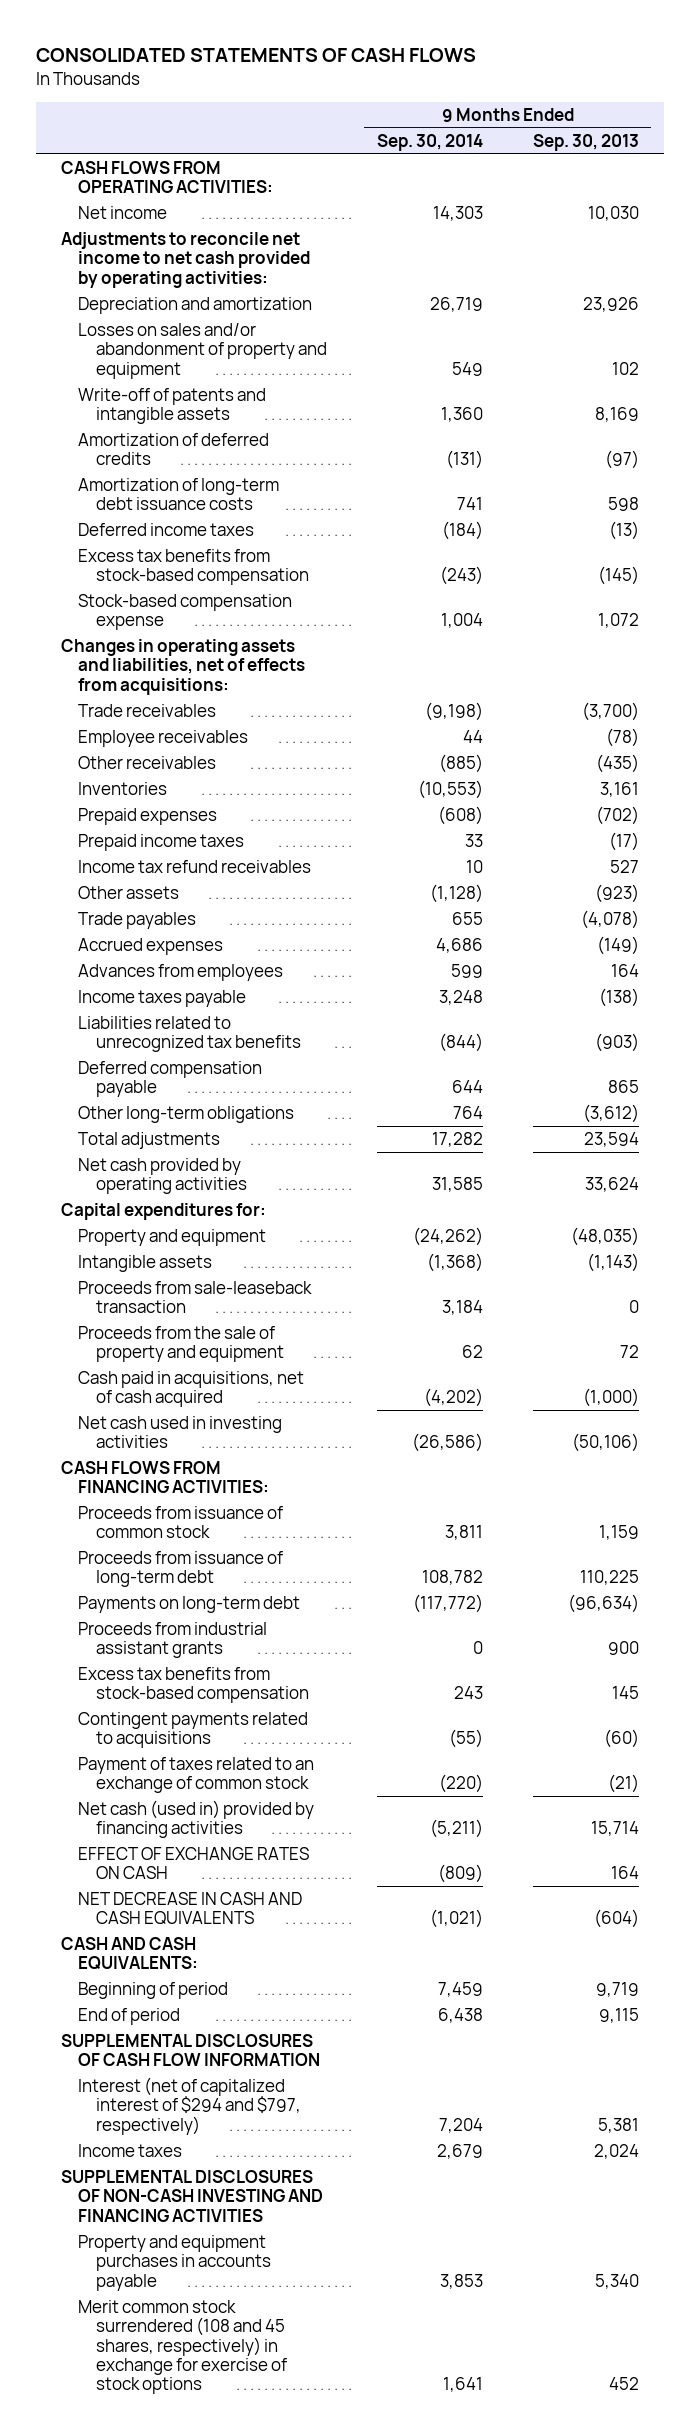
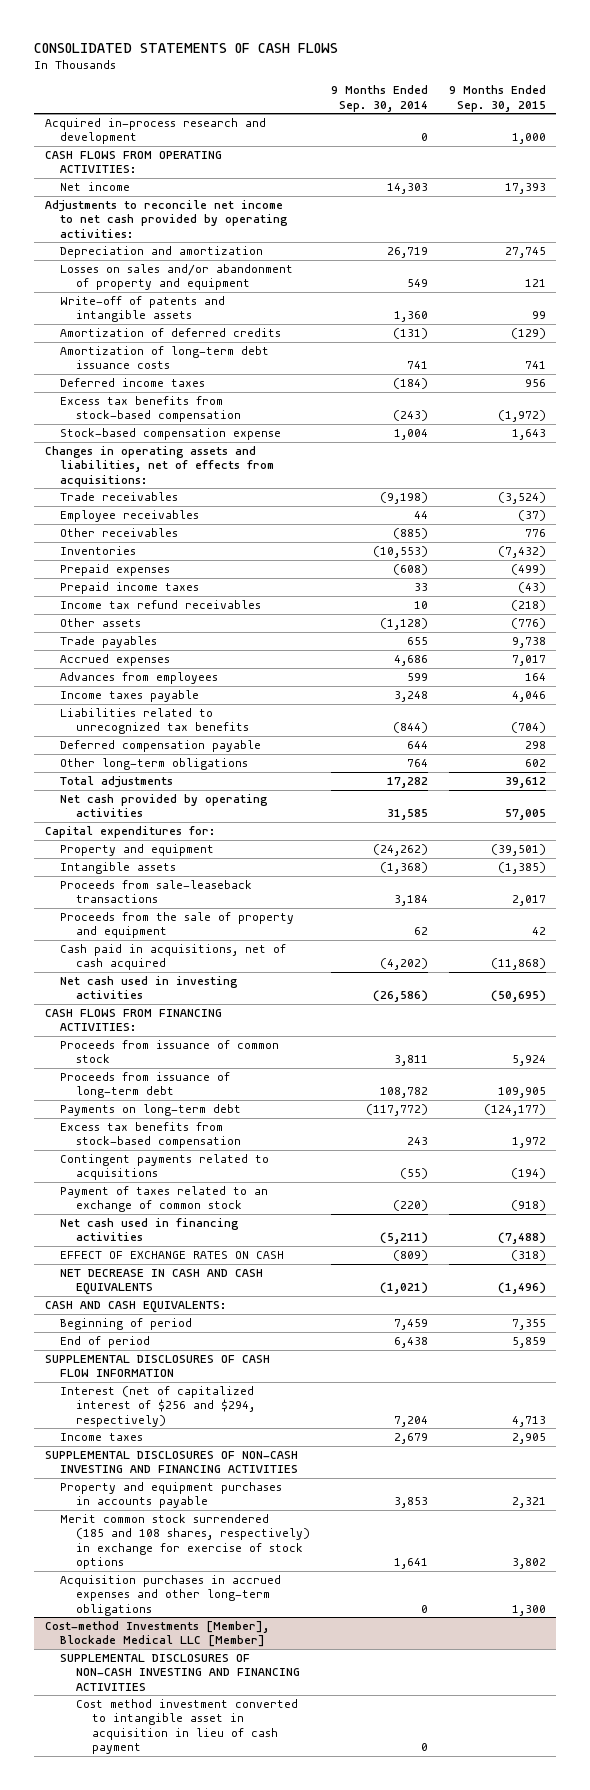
- | 9 Months Ended Sep. 30, 2014 | 9 Months Ended Sep. 30, 2013
+ | 9 Months Ended Sep. 30, 2014 | 9 Months Ended Sep. 30, 2015
+ Acquired in-process research and development | 0 | 1,000
- Proceeds from sale-leaseback transaction | 3,184 | 0
+ Proceeds from sale-leaseback transactions | 3,184 | 2,017
- Proceeds from industrial assistant grants | 0 | 900
- Net cash (used in) provided by financing activities | (5,211) | 15,714
+ Net cash used in financing activities | (5,211) | (7,488)
- Interest (net of capitalized interest of $294 and $797, respectively) | 7,204 | 5,381
+ Interest (net of capitalized interest of $256 and $294, respectively) | 7,204 | 4,713
- Merit common stock surrendered (108 and 45 shares, respectively) in exchange for exercise of stock options | 1,641 | 452
+ Merit common stock surrendered (185 and 108 shares, respectively) in exchange for exercise of stock options | 1,641 | 3,802
+ Acquisition purchases in accrued expenses and other long-term obligations | 0 | 1,300
+ Cost-method Investments [Member], Blockade Medical LLC [Member]
+ SUPPLEMENTAL DISCLOSURES OF NON-CASH INVESTING AND FINANCING ACTIVITIES
+ Cost method investment converted to intangible asset in acquisition in lieu of cash payment | 0 |

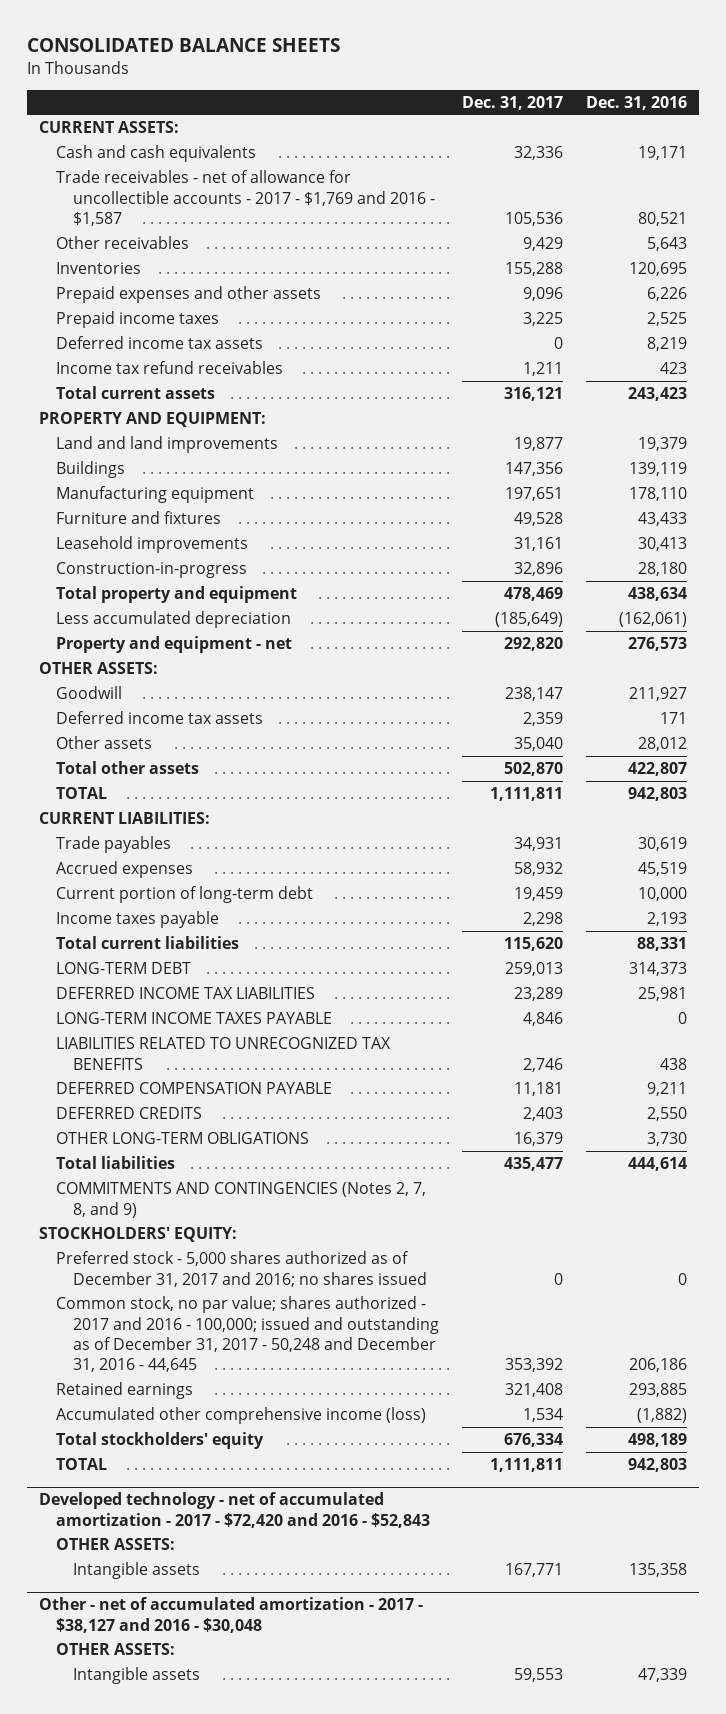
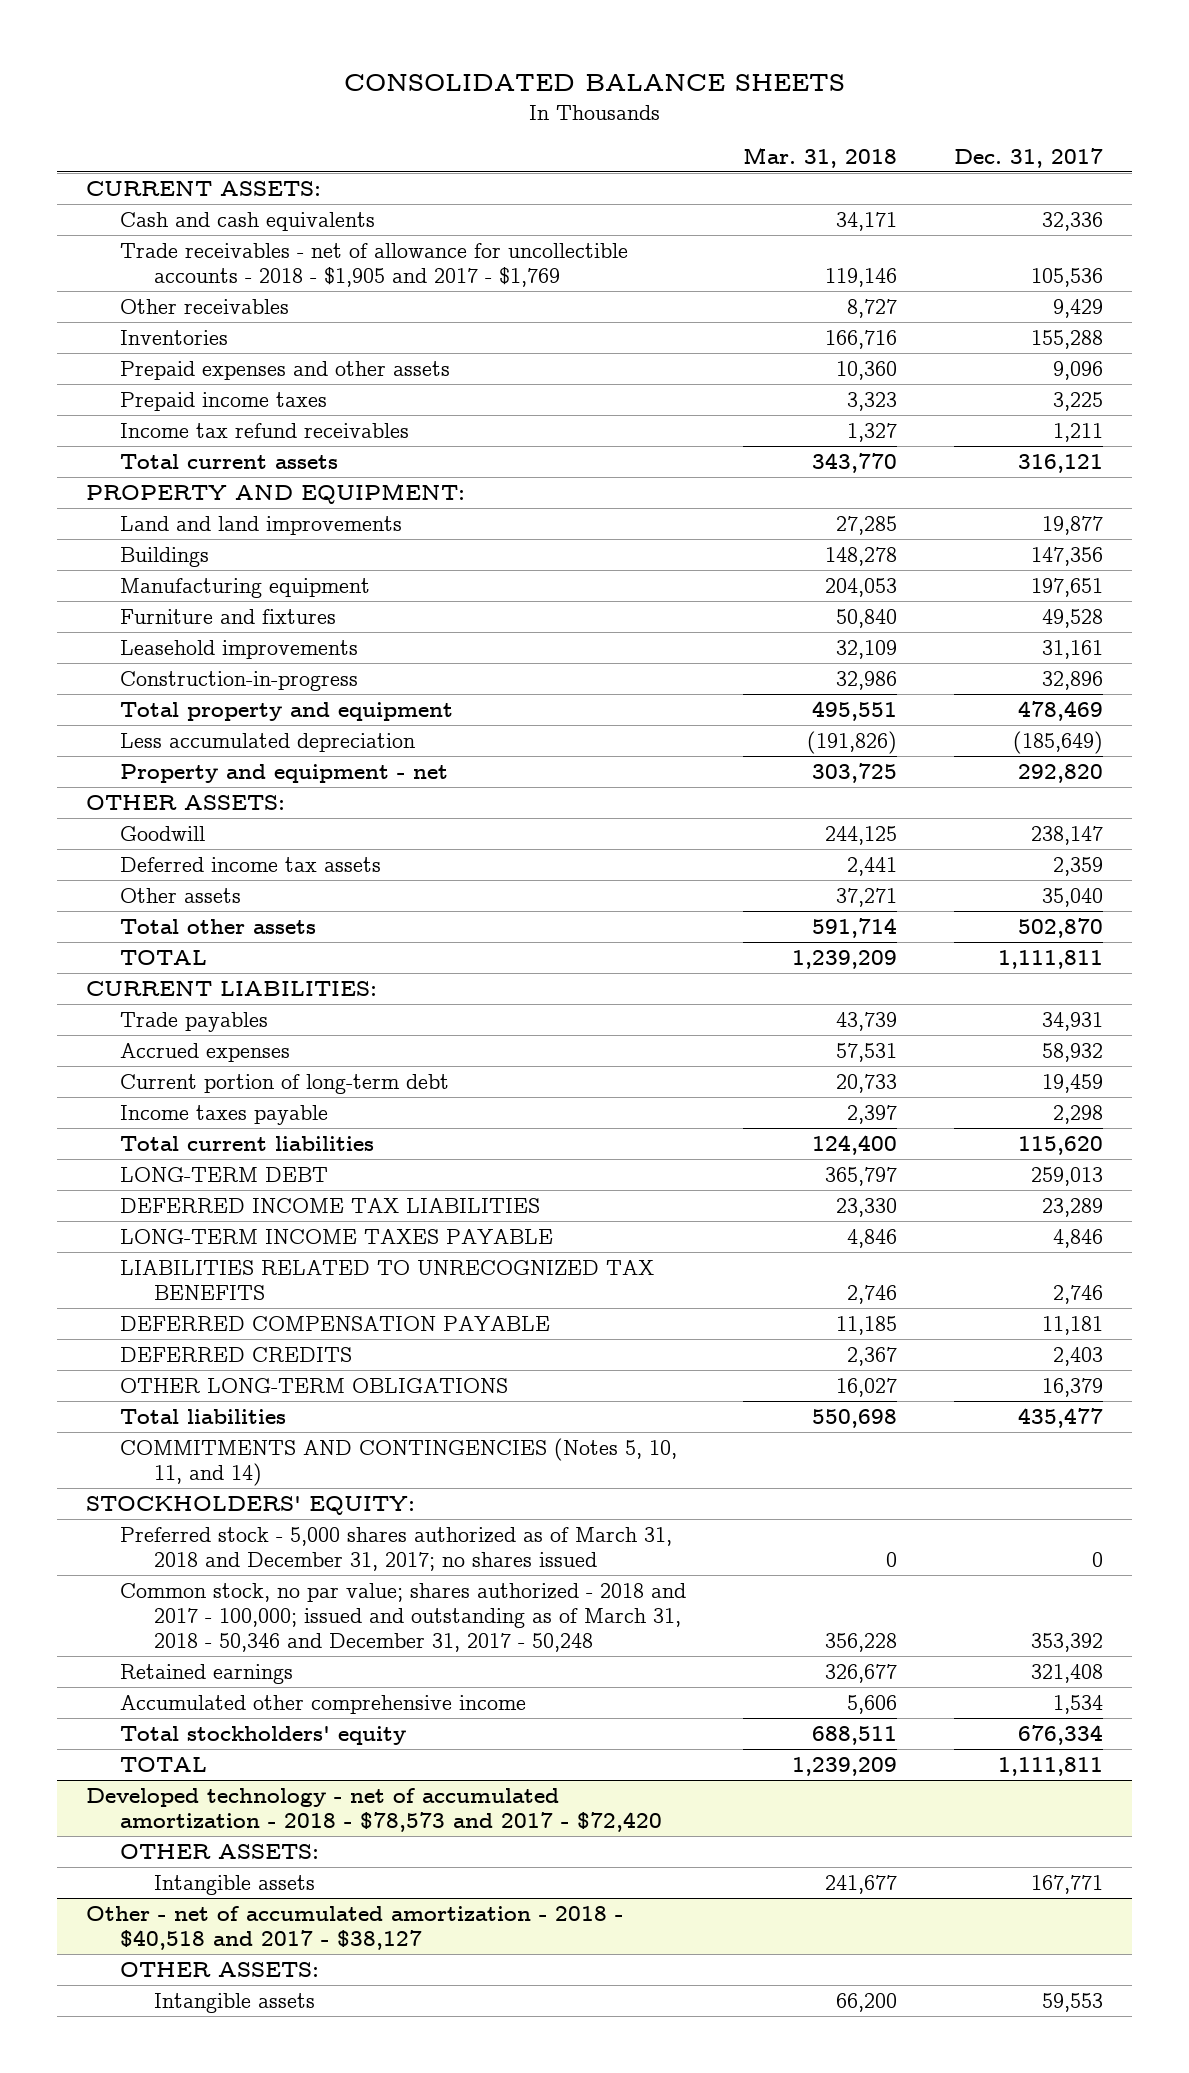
- | Dec. 31, 2017 | Dec. 31, 2016
+ | Mar. 31, 2018 | Dec. 31, 2017
- Trade receivables - net of allowance for uncollectible accounts - 2017 - $1,769 and 2016 - $1,587 | 105,536 | 80,521
+ Trade receivables - net of allowance for uncollectible accounts - 2018 - $1,905 and 2017 - $1,769 | 119,146 | 105,536
- Deferred income tax assets | 0 | 8,219
- COMMITMENTS AND CONTINGENCIES (Notes 2, 7, 8, and 9)
+ COMMITMENTS AND CONTINGENCIES (Notes 5, 10, 11, and 14)
- Preferred stock - 5,000 shares authorized as of December 31, 2017 and 2016; no shares issued | 0 | 0
- Common stock, no par value; shares authorized - 2017 and 2016 - 100,000; issued and outstanding as of December 31, 2017 - 50,248 and December 31, 2016 - 44,645 | 353,392 | 206,186
+ Preferred stock - 5,000 shares authorized as of March 31, 2018 and December 31, 2017; no shares issued | 0 | 0
+ Common stock, no par value; shares authorized - 2018 and 2017 - 100,000; issued and outstanding as of March 31, 2018 - 50,346 and December 31, 2017 - 50,248 | 356,228 | 353,392
- Accumulated other comprehensive income (loss) | 1,534 | (1,882)
+ Accumulated other comprehensive income | 5,606 | 1,534
- Developed technology - net of accumulated amortization - 2017 - $72,420 and 2016 - $52,843
+ Developed technology - net of accumulated amortization - 2018 - $78,573 and 2017 - $72,420
- Other - net of accumulated amortization - 2017 - $38,127 and 2016 - $30,048
+ Other - net of accumulated amortization - 2018 - $40,518 and 2017 - $38,127

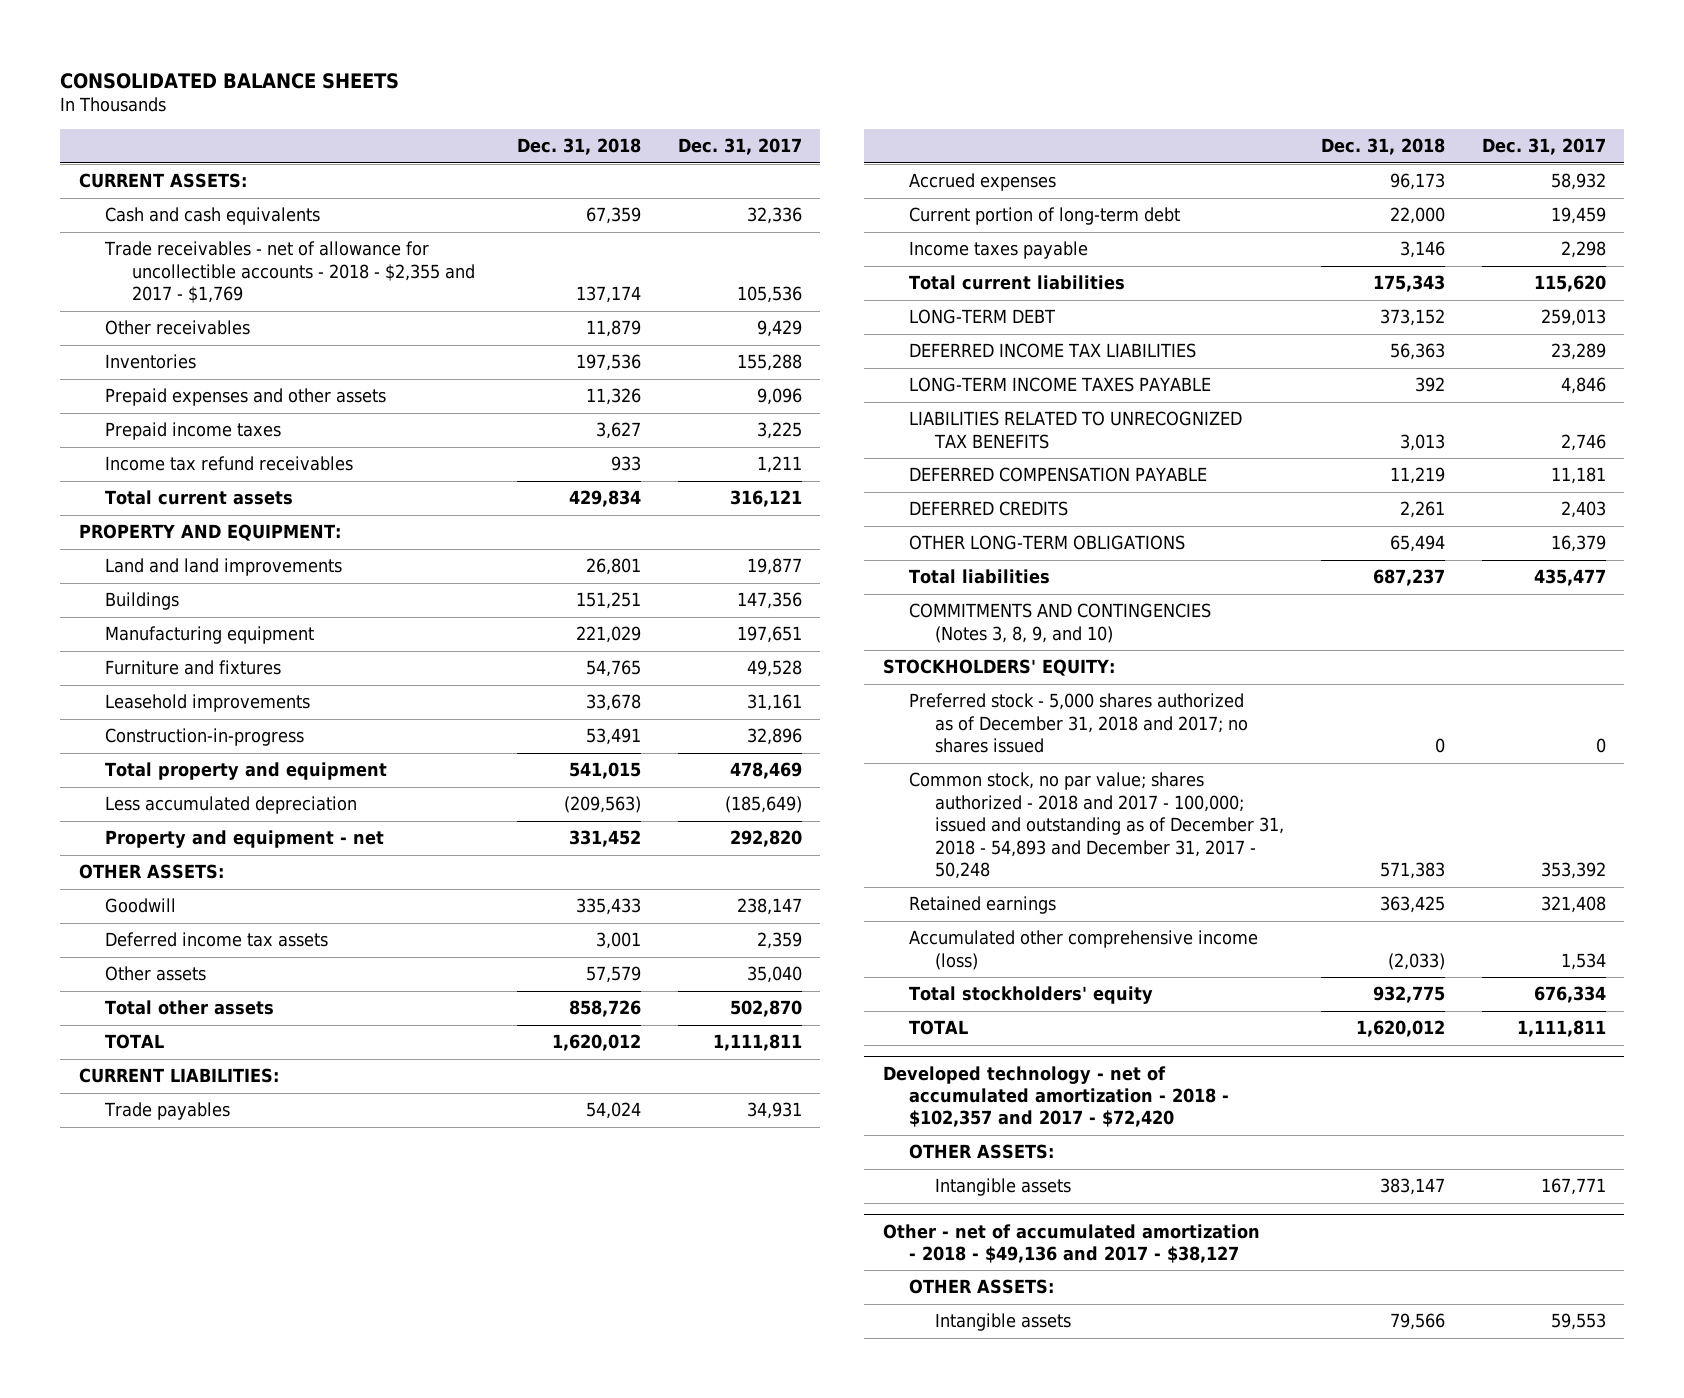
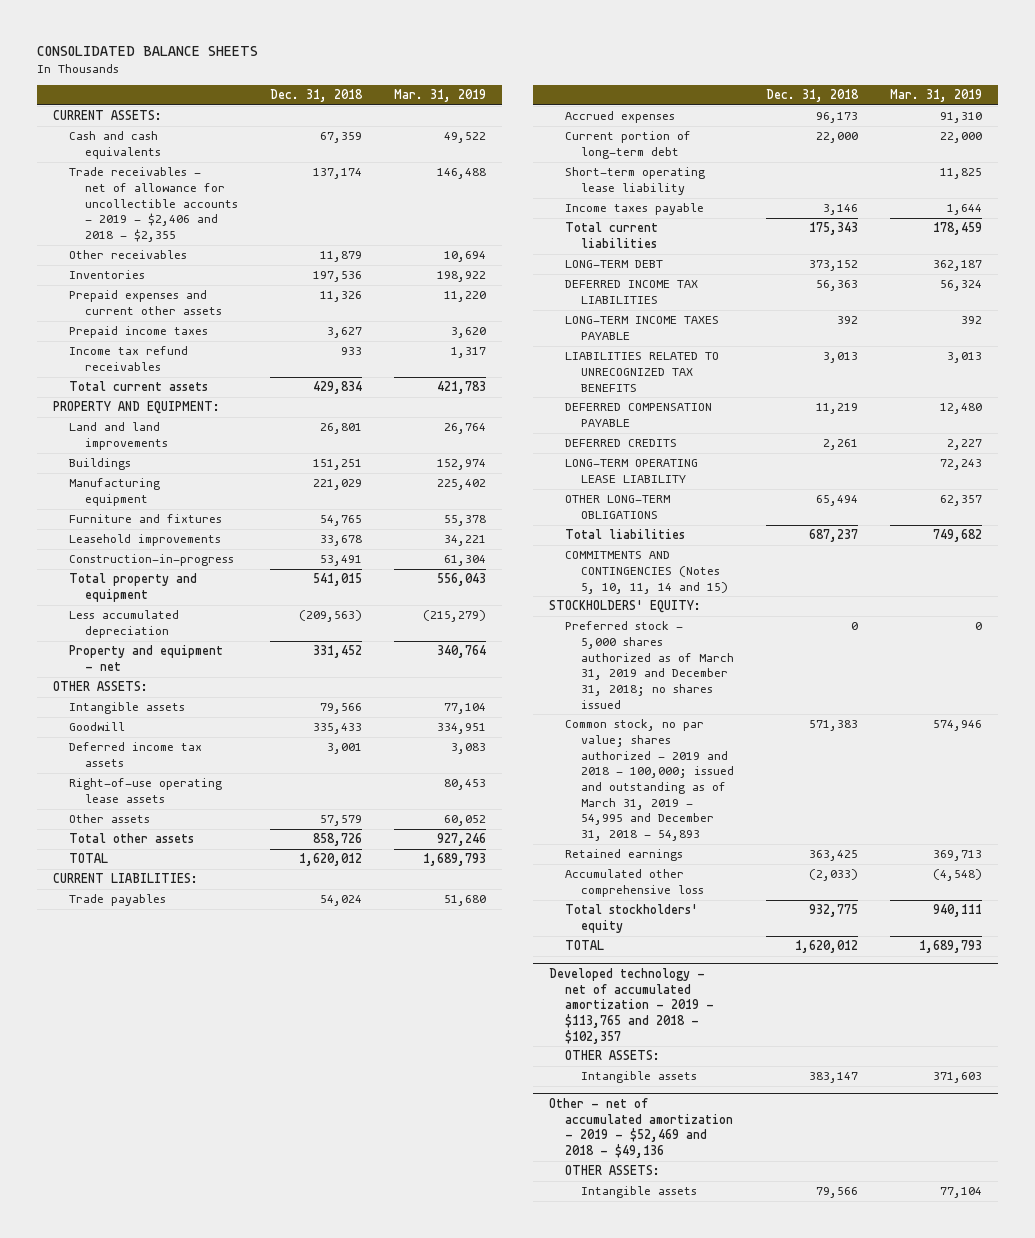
- | Dec. 31, 2018 | Dec. 31, 2017
+ | Dec. 31, 2018 | Mar. 31, 2019
- Trade receivables - net of allowance for uncollectible accounts - 2018 - $2,355 and 2017 - $1,769 | 137,174 | 105,536
+ Trade receivables - net of allowance for uncollectible accounts - 2019 - $2,406 and 2018 - $2,355 | 137,174 | 146,488
- Prepaid expenses and other assets | 11,326 | 9,096
+ Prepaid expenses and current other assets | 11,326 | 11,220
+ Intangible assets | 79,566 | 77,104
+ Right-of-use operating lease assets | | 80,453
+ Short-term operating lease liability | | 11,825
+ LONG-TERM OPERATING LEASE LIABILITY | | 72,243
- COMMITMENTS AND CONTINGENCIES (Notes 3, 8, 9, and 10)
+ COMMITMENTS AND CONTINGENCIES (Notes 5, 10, 11, 14 and 15)
- Preferred stock - 5,000 shares authorized as of December 31, 2018 and 2017; no shares issued | 0 | 0
- Common stock, no par value; shares authorized - 2018 and 2017 - 100,000; issued and outstanding as of December 31, 2018 - 54,893 and December 31, 2017 - 50,248 | 571,383 | 353,392
+ Preferred stock - 5,000 shares authorized as of March 31, 2019 and December 31, 2018; no shares issued | 0 | 0
+ Common stock, no par value; shares authorized - 2019 and 2018 - 100,000; issued and outstanding as of March 31, 2019 - 54,995 and December 31, 2018 - 54,893 | 571,383 | 574,946
- Accumulated other comprehensive income (loss) | (2,033) | 1,534
+ Accumulated other comprehensive loss | (2,033) | (4,548)
- Developed technology - net of accumulated amortization - 2018 - $102,357 and 2017 - $72,420
+ Developed technology - net of accumulated amortization - 2019 - $113,765 and 2018 - $102,357
- Other - net of accumulated amortization - 2018 - $49,136 and 2017 - $38,127
+ Other - net of accumulated amortization - 2019 - $52,469 and 2018 - $49,136

